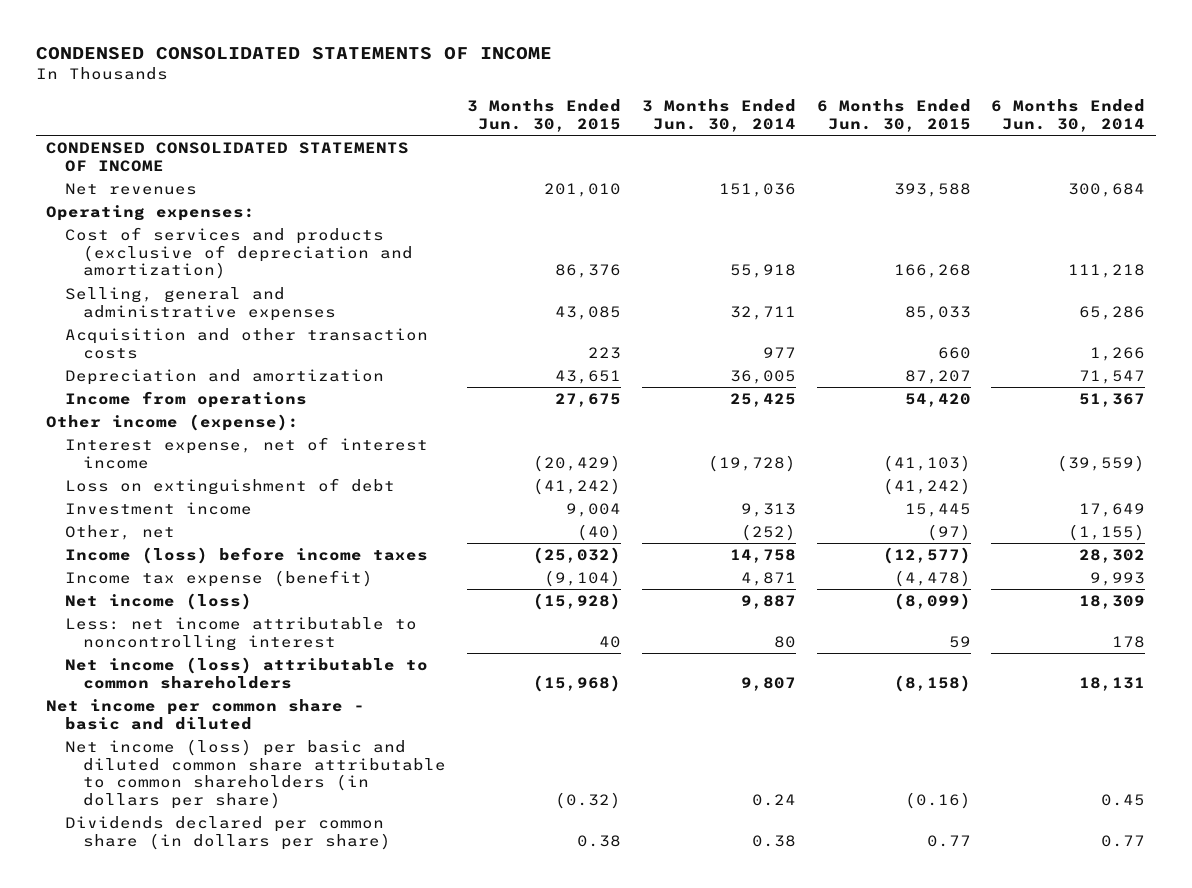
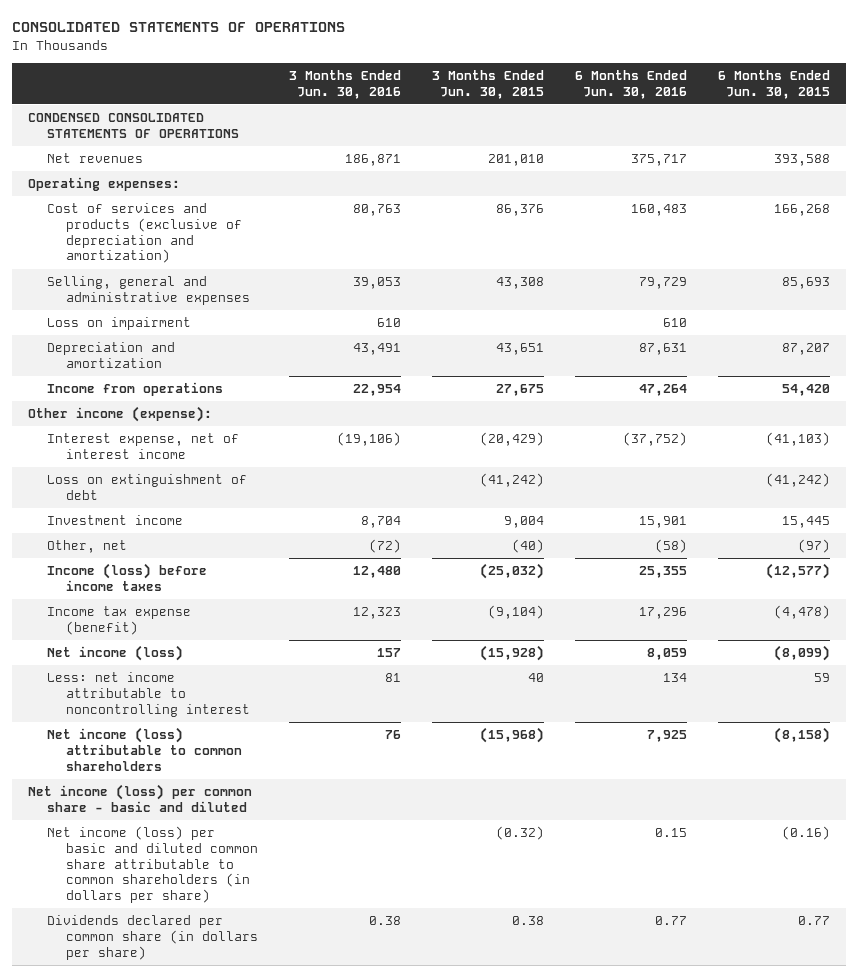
- CONDENSED CONSOLIDATED STATEMENTS OF INCOME
+ CONSOLIDATED STATEMENTS OF OPERATIONS
- | 3 Months Ended Jun. 30, 2015 | 3 Months Ended Jun. 30, 2014 | 6 Months Ended Jun. 30, 2015 | 6 Months Ended Jun. 30, 2014
+ | 3 Months Ended Jun. 30, 2016 | 3 Months Ended Jun. 30, 2015 | 6 Months Ended Jun. 30, 2016 | 6 Months Ended Jun. 30, 2015
- CONDENSED CONSOLIDATED STATEMENTS OF INCOME
+ CONDENSED CONSOLIDATED STATEMENTS OF OPERATIONS
- Selling, general and administrative expenses | 43,085 | 32,711 | 85,033 | 65,286
- Acquisition and other transaction costs | 223 | 977 | 660 | 1,266
+ Selling, general and administrative expenses | 39,053 | 43,308 | 79,729 | 85,693
+ Loss on impairment | 610 | | 610 |
- Net income per common share - basic and diluted
+ Net income (loss) per common share - basic and diluted

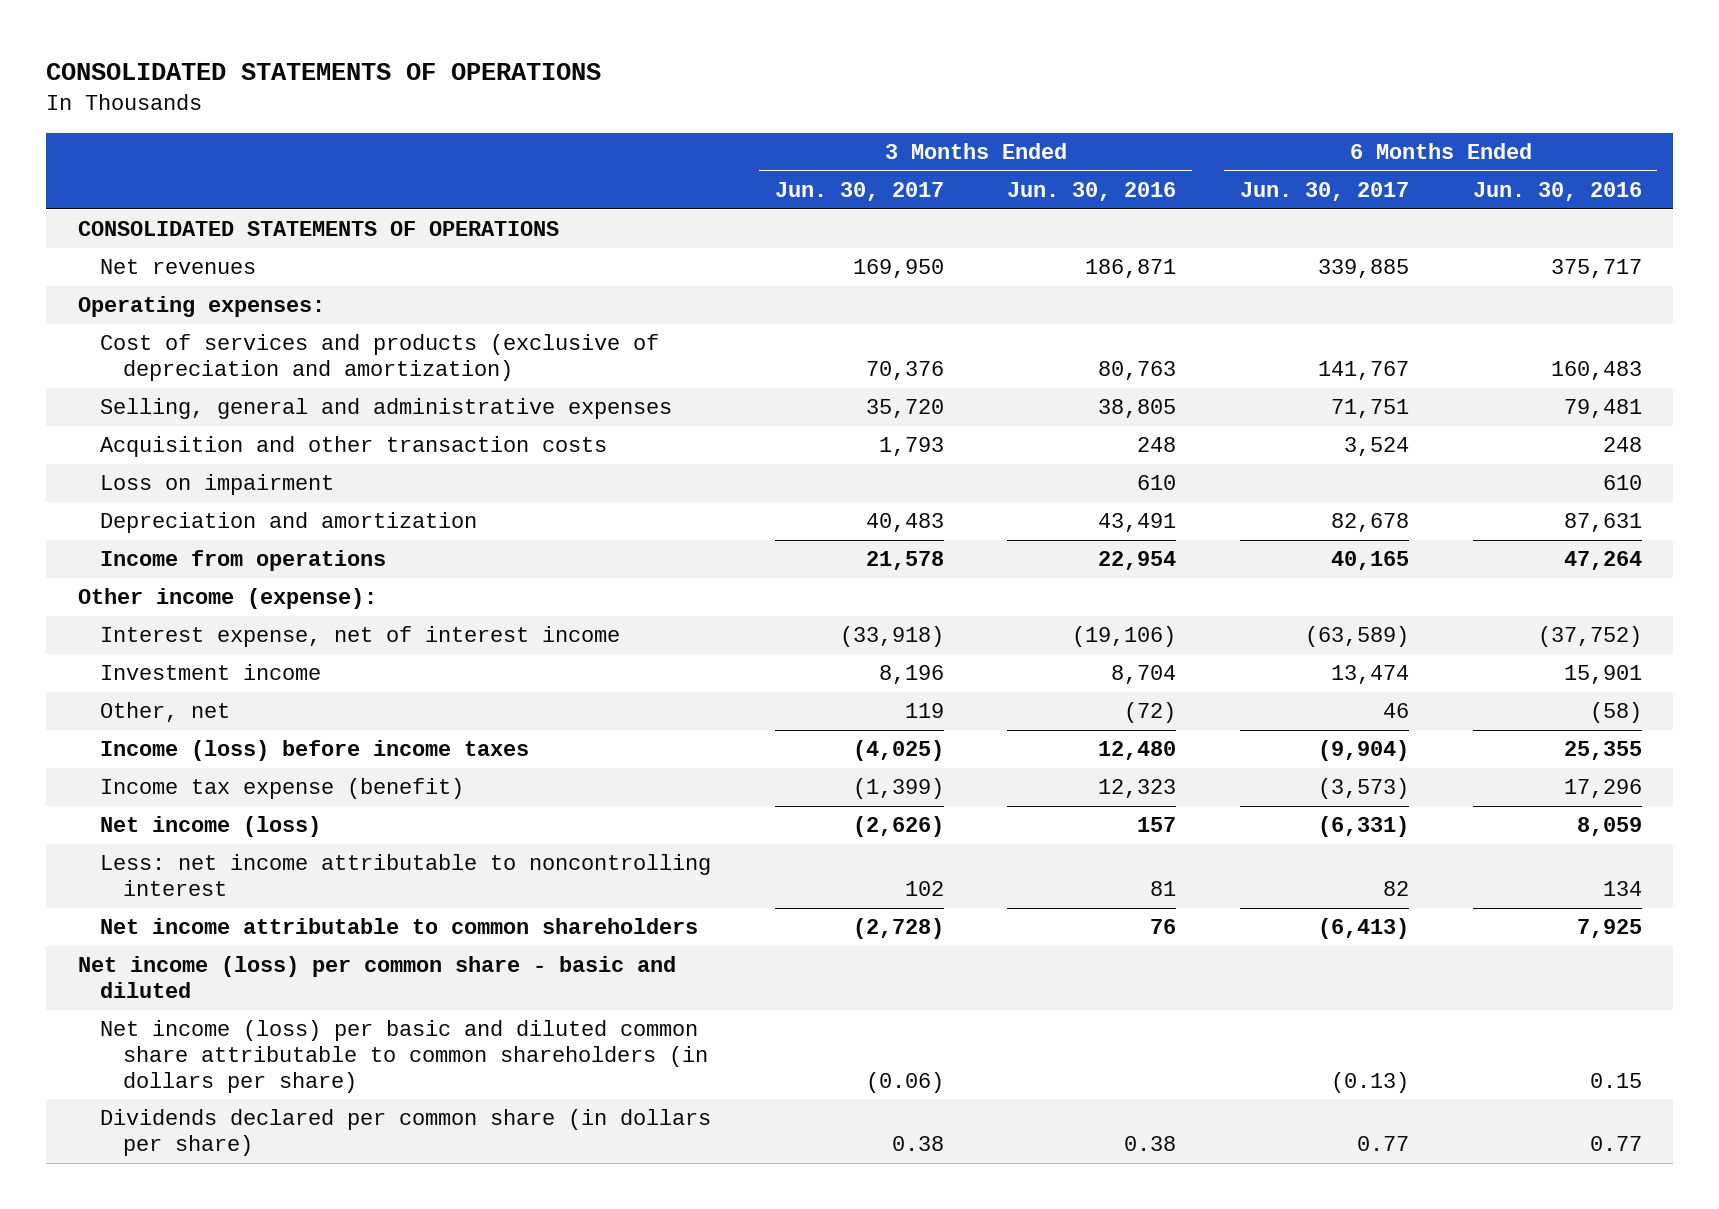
- | 3 Months Ended Jun. 30, 2016 | 3 Months Ended Jun. 30, 2015 | 6 Months Ended Jun. 30, 2016 | 6 Months Ended Jun. 30, 2015
+ | 3 Months Ended Jun. 30, 2017 | 3 Months Ended Jun. 30, 2016 | 6 Months Ended Jun. 30, 2017 | 6 Months Ended Jun. 30, 2016
- CONDENSED CONSOLIDATED STATEMENTS OF OPERATIONS
+ CONSOLIDATED STATEMENTS OF OPERATIONS
- Selling, general and administrative expenses | 39,053 | 43,308 | 79,729 | 85,693
+ Selling, general and administrative expenses | 35,720 | 38,805 | 71,751 | 79,481
+ Acquisition and other transaction costs | 1,793 | 248 | 3,524 | 248
- Loss on extinguishment of debt | | (41,242) | | (41,242)
- Net income (loss) attributable to common shareholders | 76 | (15,968) | 7,925 | (8,158)
+ Net income attributable to common shareholders | (2,728) | 76 | (6,413) | 7,925

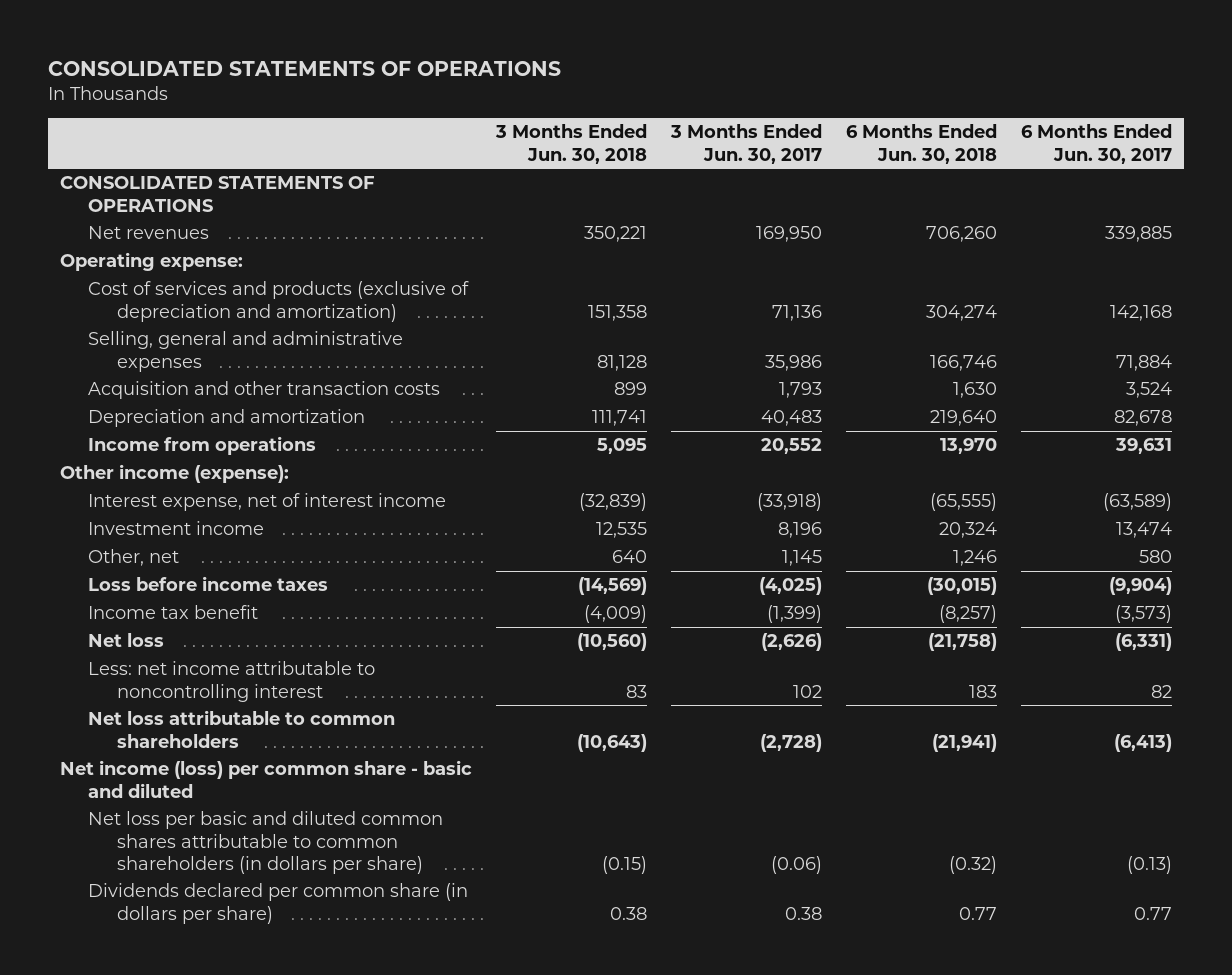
- | 3 Months Ended Jun. 30, 2017 | 3 Months Ended Jun. 30, 2016 | 6 Months Ended Jun. 30, 2017 | 6 Months Ended Jun. 30, 2016
+ | 3 Months Ended Jun. 30, 2018 | 3 Months Ended Jun. 30, 2017 | 6 Months Ended Jun. 30, 2018 | 6 Months Ended Jun. 30, 2017
- Operating expenses:
- Cost of services and products (exclusive of depreciation and amortization) | 70,376 | 80,763 | 141,767 | 160,483
- Selling, general and administrative expenses | 35,720 | 38,805 | 71,751 | 79,481
+ Operating expense:
+ Cost of services and products (exclusive of depreciation and amortization) | 151,358 | 71,136 | 304,274 | 142,168
+ Selling, general and administrative expenses | 81,128 | 35,986 | 166,746 | 71,884
- Loss on impairment | | 610 | | 610
- Income from operations | 21,578 | 22,954 | 40,165 | 47,264
+ Income from operations | 5,095 | 20,552 | 13,970 | 39,631
- Other, net | 119 | (72) | 46 | (58)
- Income (loss) before income taxes | (4,025) | 12,480 | (9,904) | 25,355
- Income tax expense (benefit) | (1,399) | 12,323 | (3,573) | 17,296
- Net income (loss) | (2,626) | 157 | (6,331) | 8,059
+ Other, net | 640 | 1,145 | 1,246 | 580
+ Loss before income taxes | (14,569) | (4,025) | (30,015) | (9,904)
+ Income tax benefit | (4,009) | (1,399) | (8,257) | (3,573)
+ Net loss | (10,560) | (2,626) | (21,758) | (6,331)
- Net income attributable to common shareholders | (2,728) | 76 | (6,413) | 7,925
+ Net loss attributable to common shareholders | (10,643) | (2,728) | (21,941) | (6,413)
- Net income (loss) per basic and diluted common share attributable to common shareholders (in dollars per share) | (0.06) | | (0.13) | 0.15
+ Net loss per basic and diluted common shares attributable to common shareholders (in dollars per share) | (0.15) | (0.06) | (0.32) | (0.13)

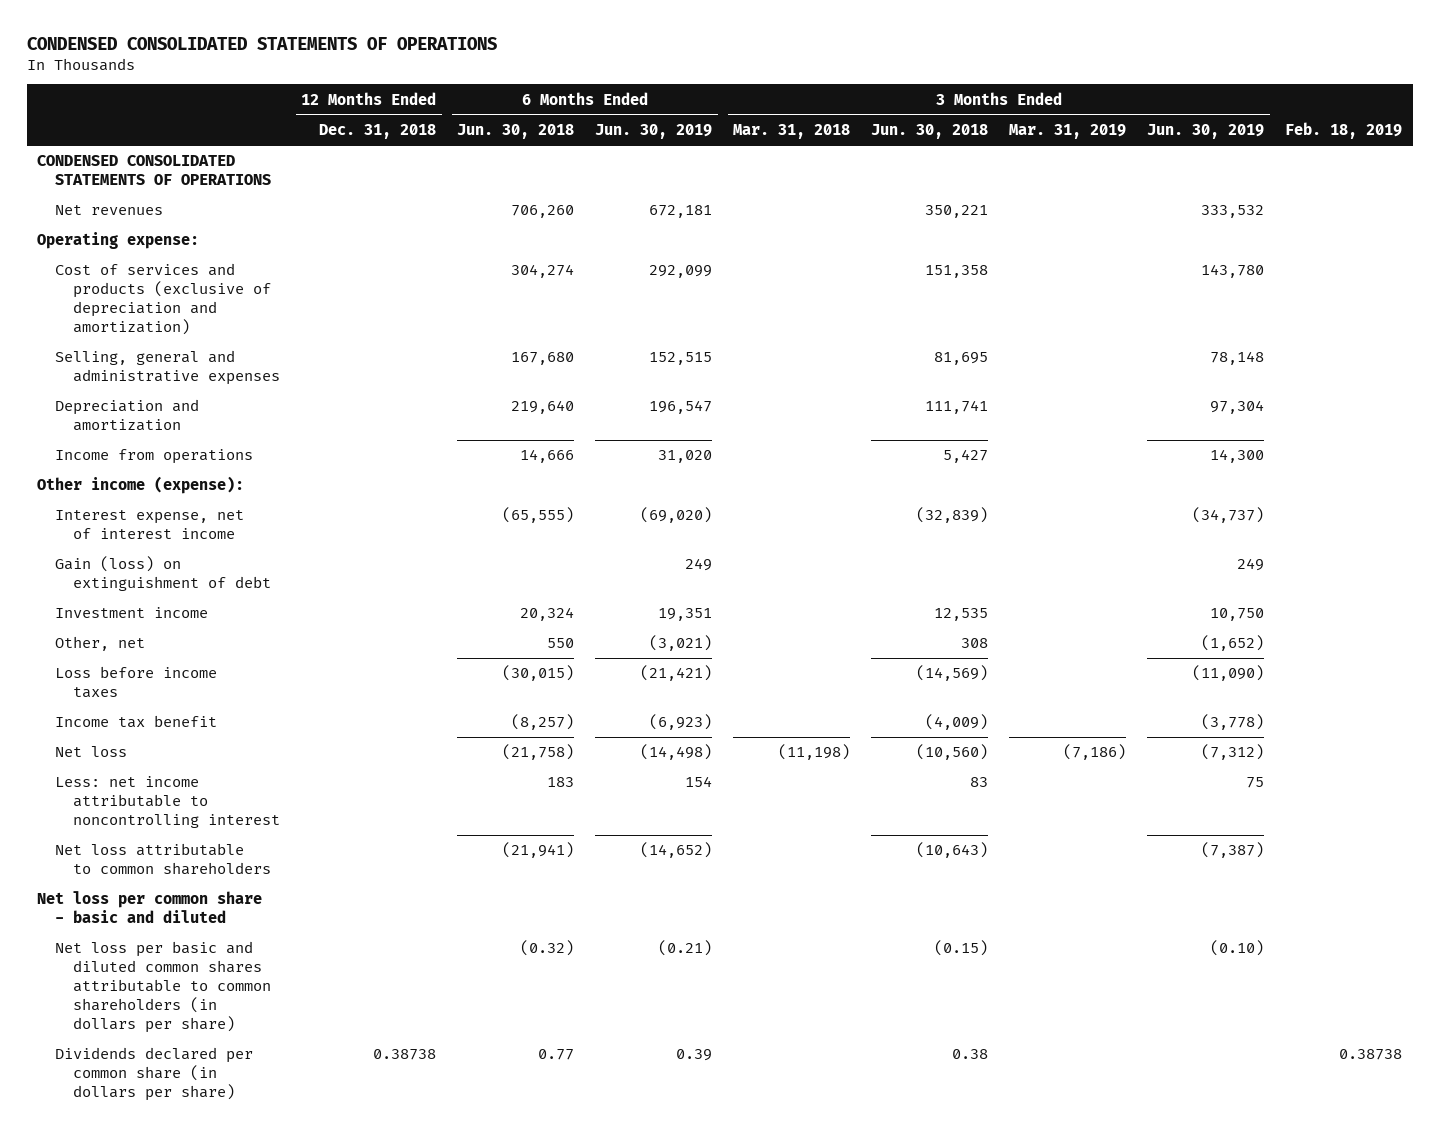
- CONSOLIDATED STATEMENTS OF OPERATIONS
+ CONDENSED CONSOLIDATED STATEMENTS OF OPERATIONS
- | 3 Months Ended Jun. 30, 2018 | 3 Months Ended Jun. 30, 2017 | 6 Months Ended Jun. 30, 2018 | 6 Months Ended Jun. 30, 2017
+ | 12 Months Ended Dec. 31, 2018 | 6 Months Ended Jun. 30, 2018 | 6 Months Ended Jun. 30, 2019 | 3 Months Ended Mar. 31, 2018 | 3 Months Ended Jun. 30, 2018 | 3 Months Ended Mar. 31, 2019 | 3 Months Ended Jun. 30, 2019 | Feb. 18, 2019
- CONSOLIDATED STATEMENTS OF OPERATIONS
+ CONDENSED CONSOLIDATED STATEMENTS OF OPERATIONS
- Selling, general and administrative expenses | 81,128 | 35,986 | 166,746 | 71,884
- Acquisition and other transaction costs | 899 | 1,793 | 1,630 | 3,524
+ Selling, general and administrative expenses | | 167,680 | 152,515 | | 81,695 | | 78,148 |
- Income from operations | 5,095 | 20,552 | 13,970 | 39,631
+ Income from operations | | 14,666 | 31,020 | | 5,427 | | 14,300 |
+ Gain (loss) on extinguishment of debt | | | 249 | | | | 249 |
- Other, net | 640 | 1,145 | 1,246 | 580
+ Other, net | | 550 | (3,021) | | 308 | | (1,652) |
- Net income (loss) per common share - basic and diluted
+ Net loss per common share - basic and diluted

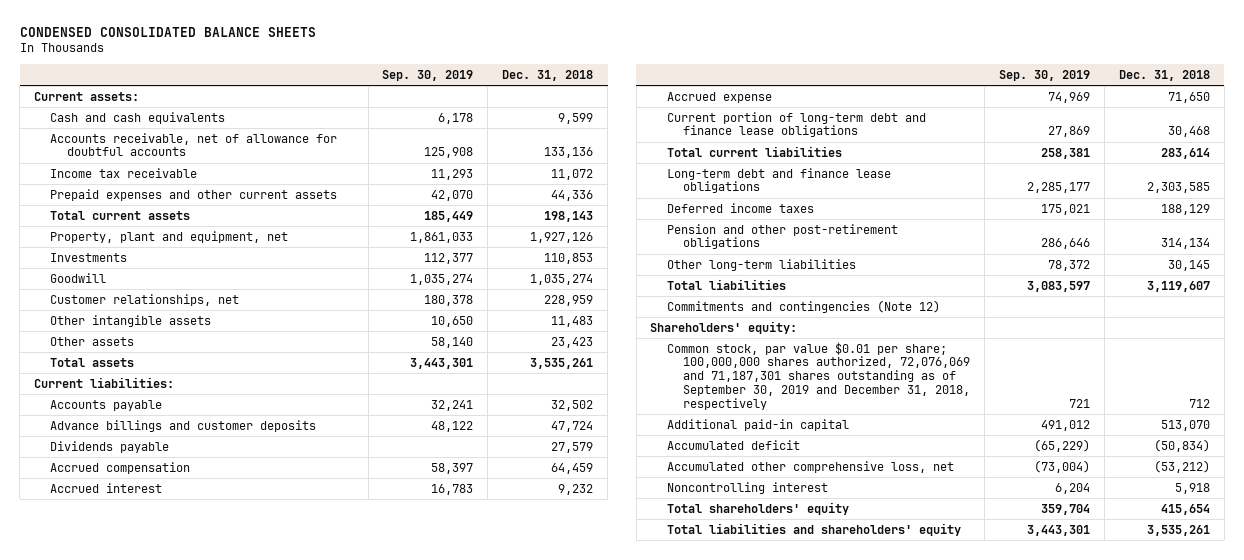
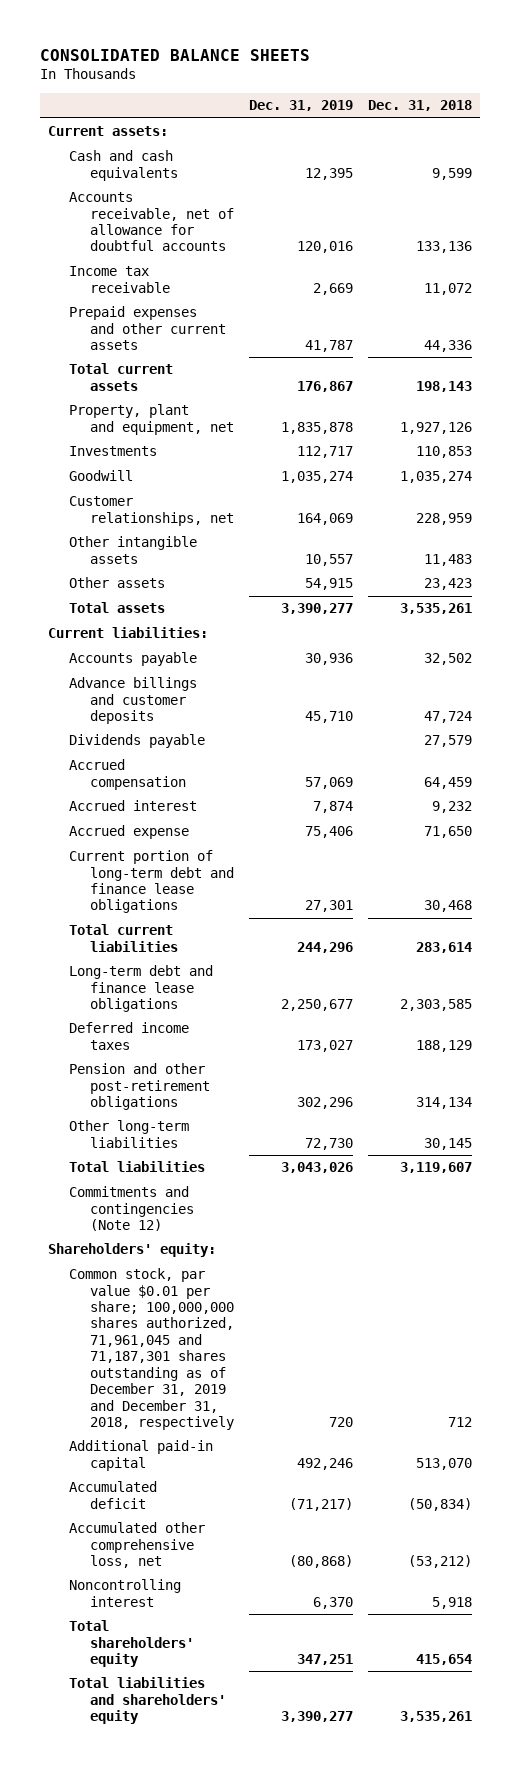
- CONDENSED CONSOLIDATED BALANCE SHEETS
+ CONSOLIDATED BALANCE SHEETS
- | Sep. 30, 2019 | Dec. 31, 2018
+ | Dec. 31, 2019 | Dec. 31, 2018
- Common stock, par value $0.01 per share; 100,000,000 shares authorized, 72,076,069 and 71,187,301 shares outstanding as of September 30, 2019 and December 31, 2018, respectively | 721 | 712
+ Common stock, par value $0.01 per share; 100,000,000 shares authorized, 71,961,045 and 71,187,301 shares outstanding as of December 31, 2019 and December 31, 2018, respectively | 720 | 712

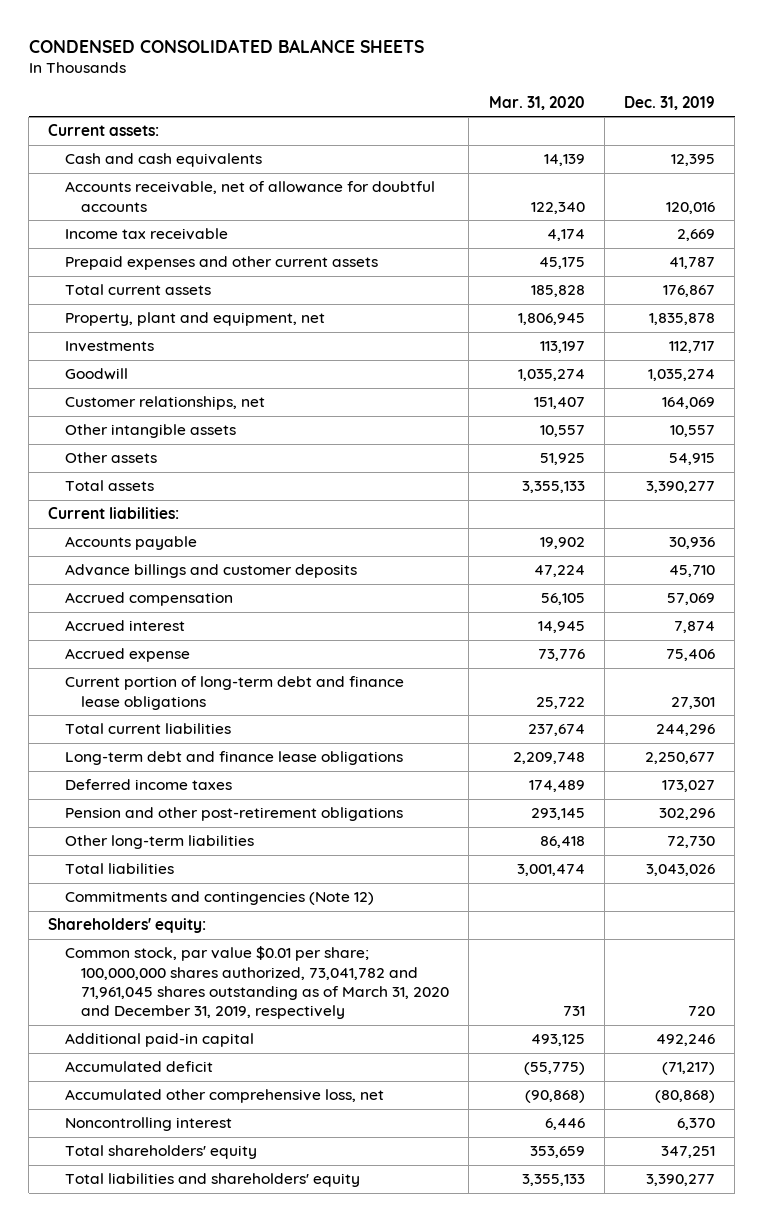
- CONSOLIDATED BALANCE SHEETS
+ CONDENSED CONSOLIDATED BALANCE SHEETS
- | Dec. 31, 2019 | Dec. 31, 2018
+ | Mar. 31, 2020 | Dec. 31, 2019
- Dividends payable | | 27,579
- Common stock, par value $0.01 per share; 100,000,000 shares authorized, 71,961,045 and 71,187,301 shares outstanding as of December 31, 2019 and December 31, 2018, respectively | 720 | 712
+ Common stock, par value $0.01 per share; 100,000,000 shares authorized, 73,041,782 and 71,961,045 shares outstanding as of March 31, 2020 and December 31, 2019, respectively | 731 | 720

